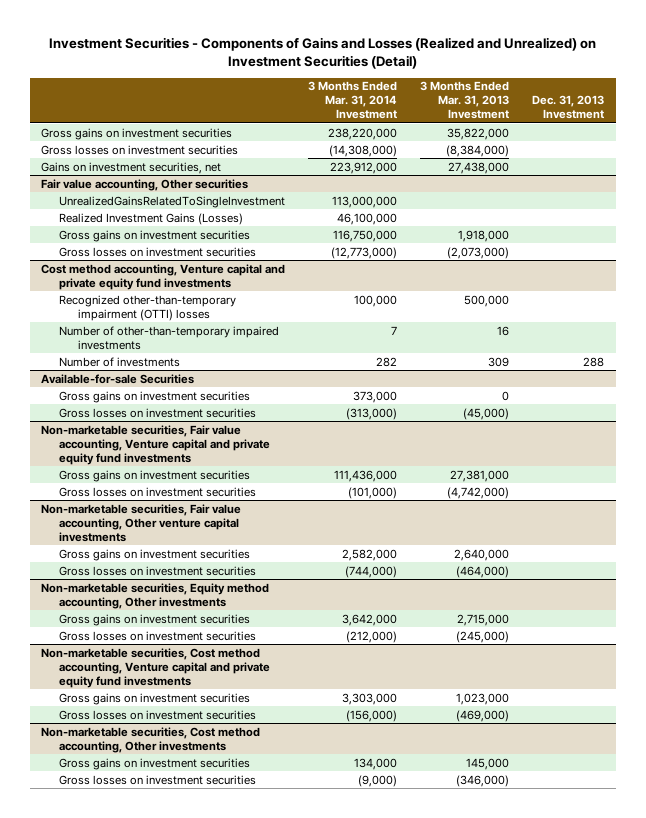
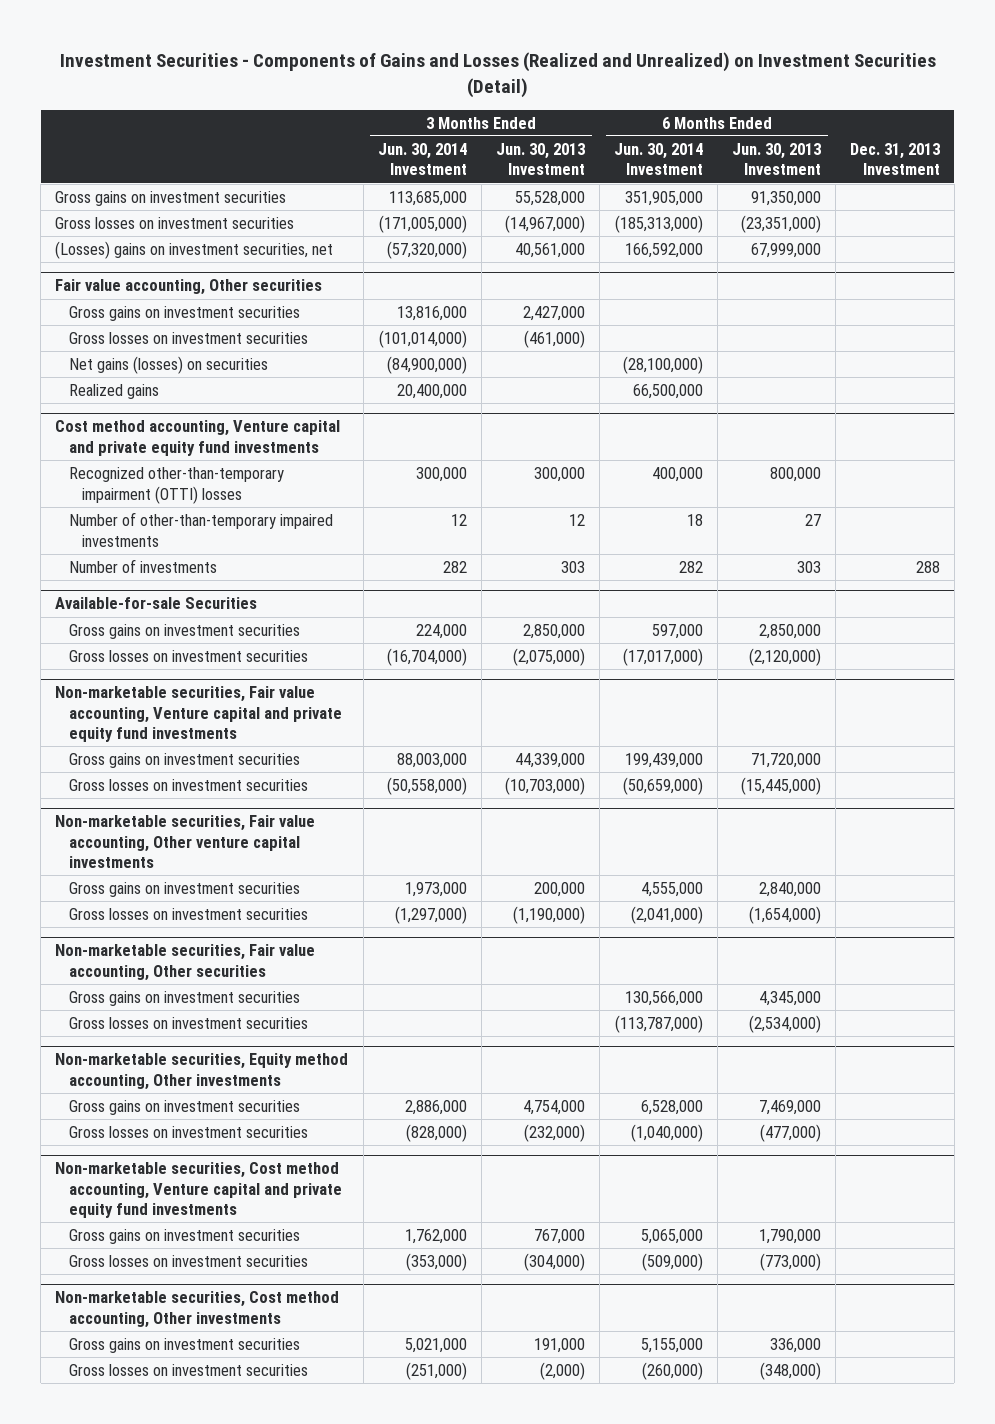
- | 3 Months Ended Mar. 31, 2014 Investment | 3 Months Ended Mar. 31, 2013 Investment | Dec. 31, 2013 Investment
+ | 3 Months Ended Jun. 30, 2014 Investment | 3 Months Ended Jun. 30, 2013 Investment | 6 Months Ended Jun. 30, 2014 Investment | 6 Months Ended Jun. 30, 2013 Investment | Dec. 31, 2013 Investment
- Gains on investment securities, net | 223,912,000 | 27,438,000 |
+ (Losses) gains on investment securities, net | (57,320,000) | 40,561,000 | 166,592,000 | 67,999,000 |
@ Fair value accounting, Other securities
- UnrealizedGainsRelatedToSingleInvestment | 113,000,000 | |
- Realized Investment Gains (Losses) | 46,100,000 | |
+ Net gains (losses) on securities | (84,900,000) | | (28,100,000) | |
+ Realized gains | 20,400,000 | | 66,500,000 | |
+ Non-marketable securities, Fair value accounting, Other securities
+ Gross gains on investment securities | | | 130,566,000 | 4,345,000 |
+ Gross losses on investment securities | | | (113,787,000) | (2,534,000) |

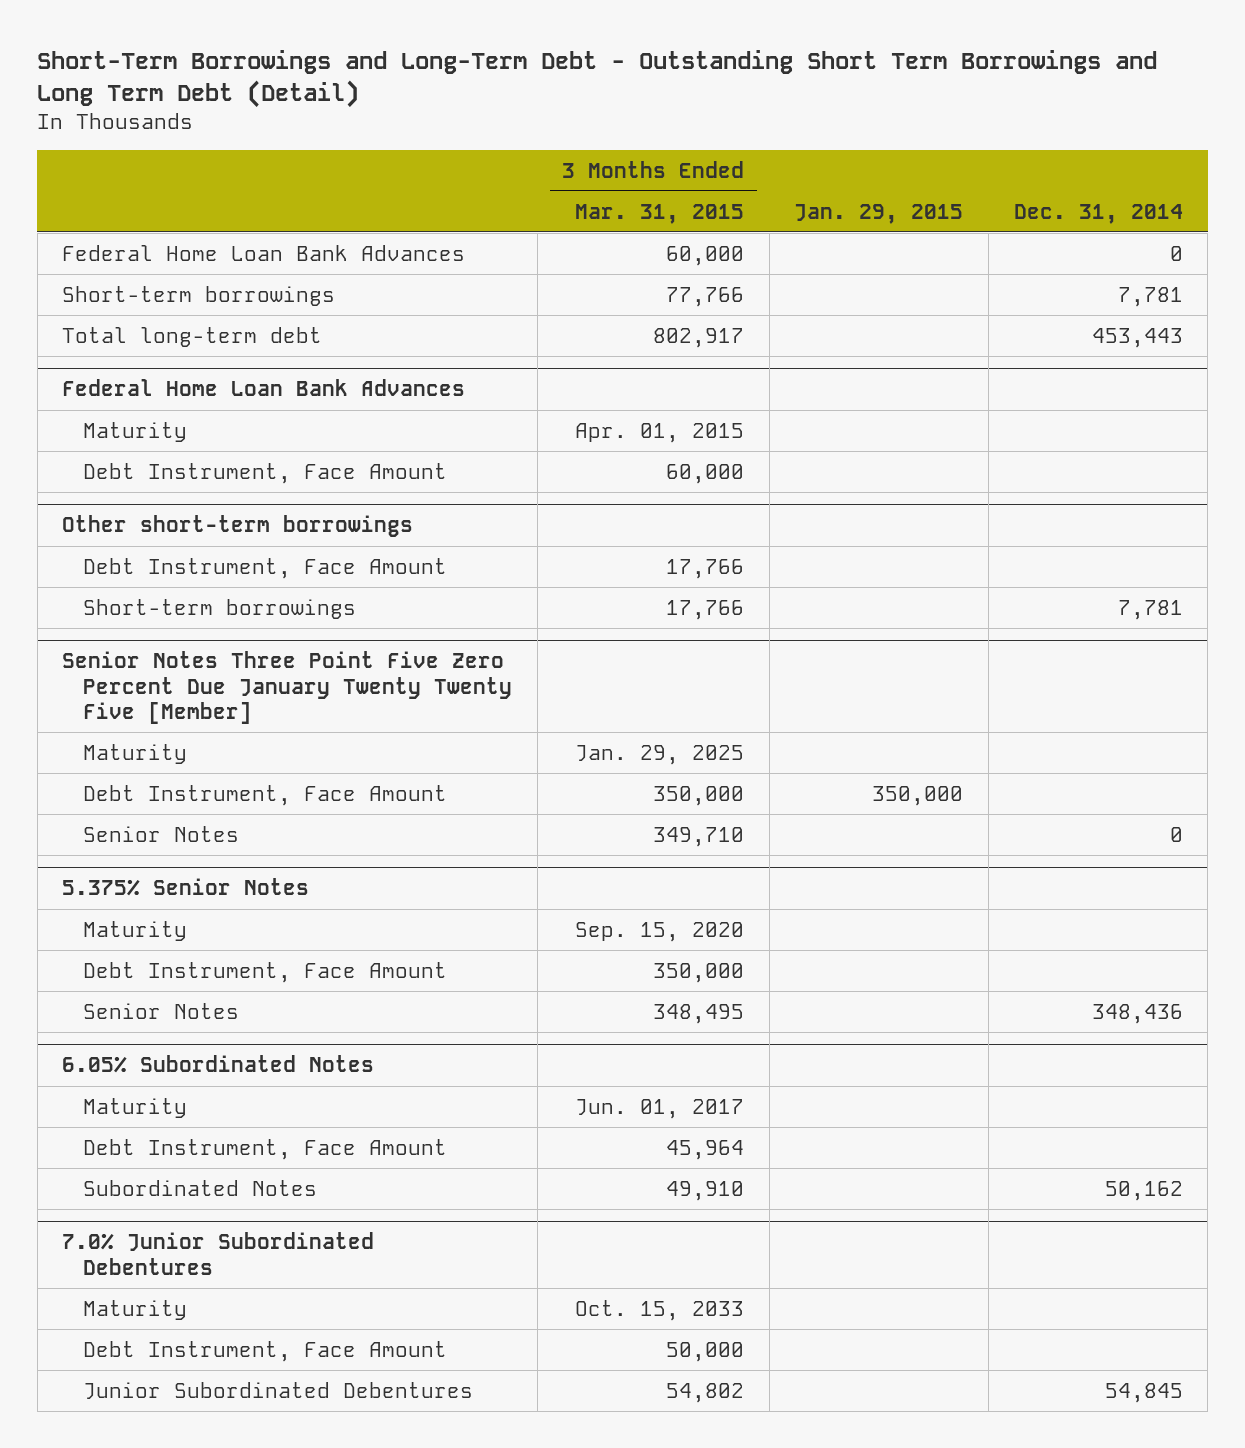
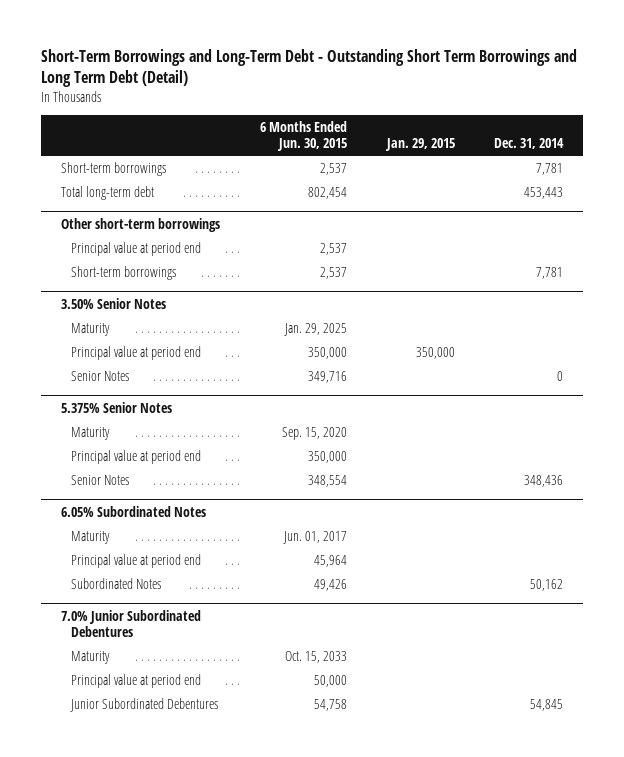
- | 3 Months Ended Mar. 31, 2015 | Jan. 29, 2015 | Dec. 31, 2014
+ | 6 Months Ended Jun. 30, 2015 | Jan. 29, 2015 | Dec. 31, 2014
- Federal Home Loan Bank Advances | 60,000 | | 0
- Federal Home Loan Bank Advances
- Maturity | Apr. 01, 2015 | |
- Debt Instrument, Face Amount | 60,000 | |
@ Other short-term borrowings
- Debt Instrument, Face Amount | 17,766 | |
+ Principal value at period end | 2,537 | |
- Senior Notes Three Point Five Zero Percent Due January Twenty Twenty Five [Member]
+ 3.50% Senior Notes
- Debt Instrument, Face Amount | 350,000 | 350,000 |
+ Principal value at period end | 350,000 | 350,000 |
@ 5.375% Senior Notes
- Debt Instrument, Face Amount | 350,000 | |
+ Principal value at period end | 350,000 | |
@ 6.05% Subordinated Notes
- Debt Instrument, Face Amount | 45,964 | |
+ Principal value at period end | 45,964 | |
@ 7.0% Junior Subordinated Debentures
- Debt Instrument, Face Amount | 50,000 | |
+ Principal value at period end | 50,000 | |

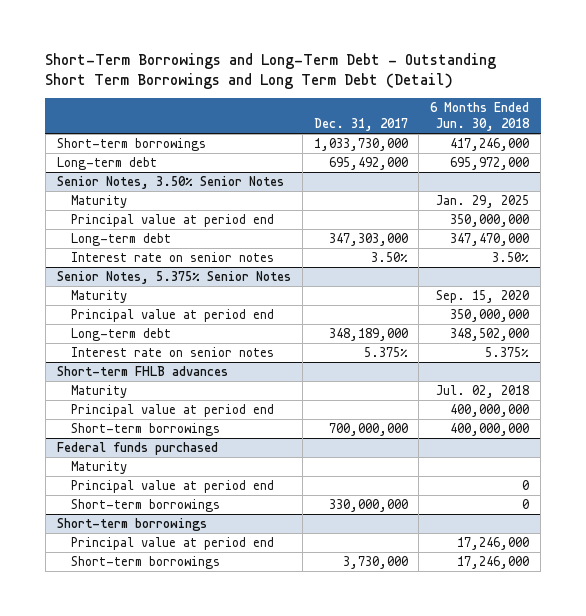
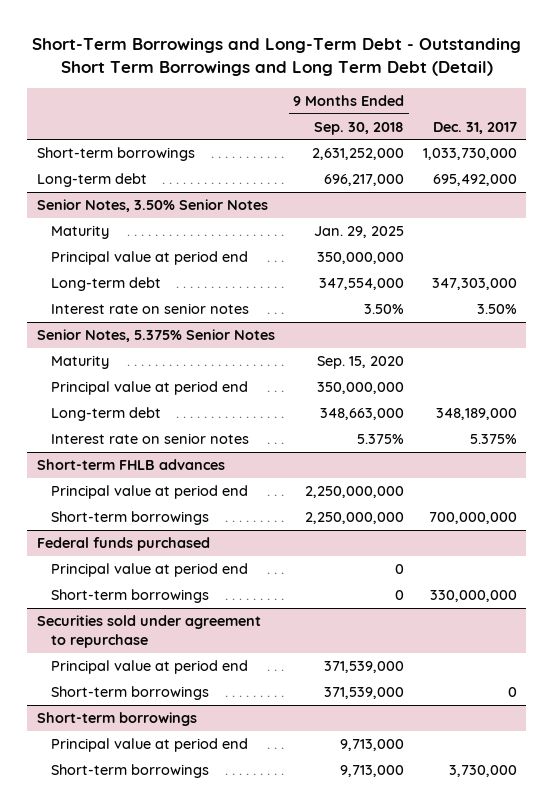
- | Dec. 31, 2017 | 6 Months Ended Jun. 30, 2018
+ | 9 Months Ended Sep. 30, 2018 | Dec. 31, 2017
@ Short-term FHLB advances
- Maturity | | Jul. 02, 2018
@ Federal funds purchased
- Maturity
+ Securities sold under agreement to repurchase
+ Principal value at period end | 371,539,000 |
+ Short-term borrowings | 371,539,000 | 0

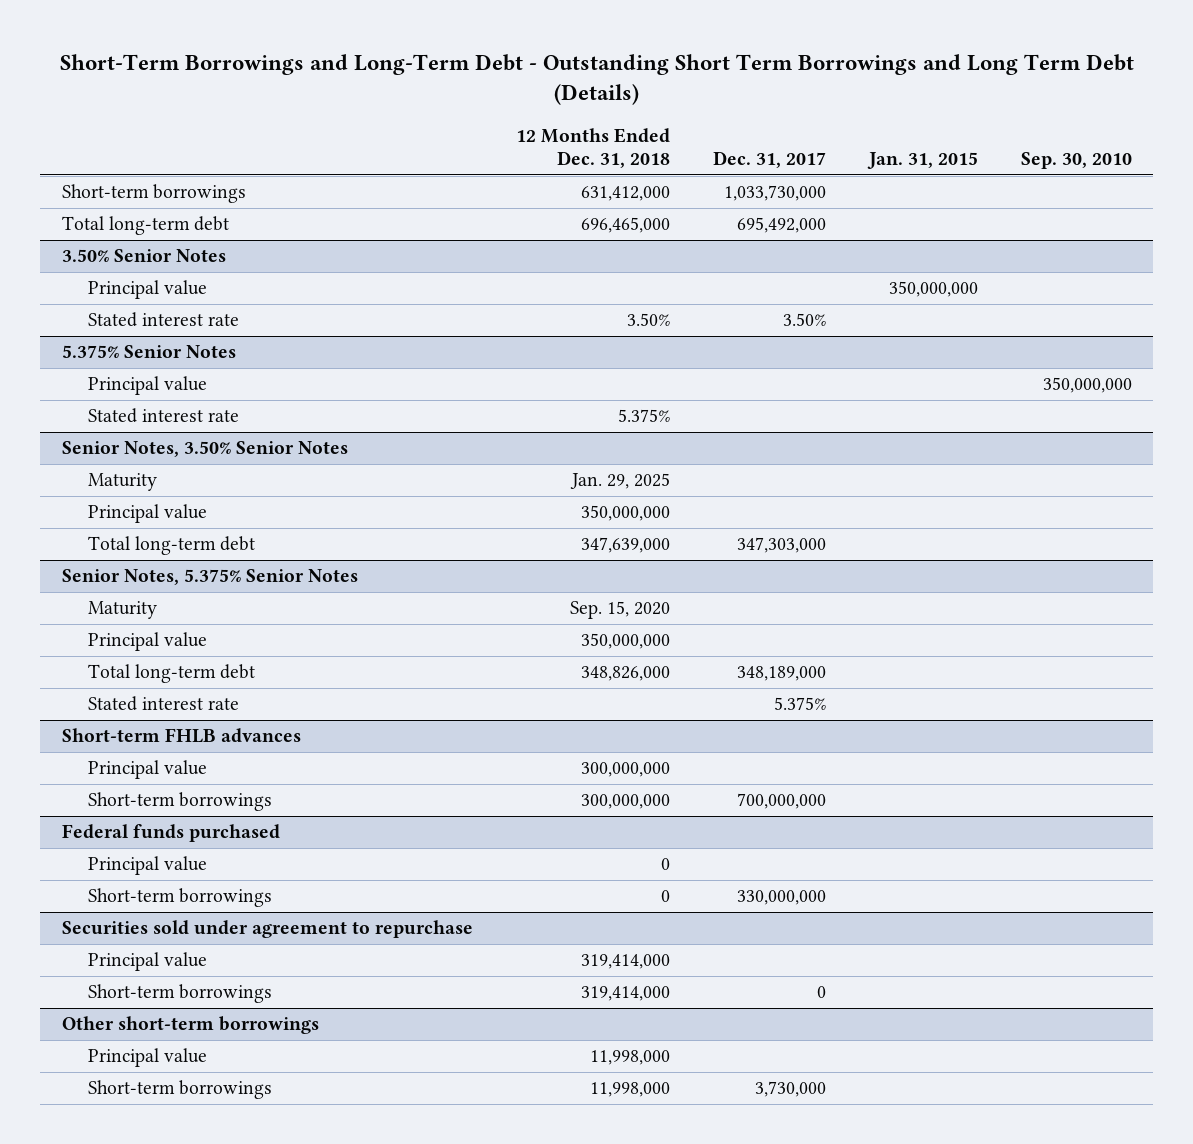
- Short-Term Borrowings and Long-Term Debt - Outstanding Short Term Borrowings and Long Term Debt (Detail)
+ Short-Term Borrowings and Long-Term Debt - Outstanding Short Term Borrowings and Long Term Debt (Details)
- | 9 Months Ended Sep. 30, 2018 | Dec. 31, 2017
+ | 12 Months Ended Dec. 31, 2018 | Dec. 31, 2017 | Jan. 31, 2015 | Sep. 30, 2010
- Long-term debt | 696,217,000 | 695,492,000
+ Total long-term debt | 696,465,000 | 695,492,000 | |
+ 3.50% Senior Notes
+ Principal value | | | 350,000,000 |
+ Stated interest rate | 3.50% | 3.50% | |
+ 5.375% Senior Notes
+ Principal value | | | | 350,000,000
+ Stated interest rate | 5.375% | | |
@ Senior Notes, 3.50% Senior Notes
- Principal value at period end | 350,000,000 |
- Long-term debt | 347,554,000 | 347,303,000
- Interest rate on senior notes | 3.50% | 3.50%
+ Principal value | 350,000,000 | | |
+ Total long-term debt | 347,639,000 | 347,303,000 | |
@ Senior Notes, 5.375% Senior Notes
- Principal value at period end | 350,000,000 |
- Long-term debt | 348,663,000 | 348,189,000
- Interest rate on senior notes | 5.375% | 5.375%
+ Principal value | 350,000,000 | | |
+ Total long-term debt | 348,826,000 | 348,189,000 | |
+ Stated interest rate | | 5.375% | |
@ Short-term FHLB advances
- Principal value at period end | 2,250,000,000 |
+ Principal value | 300,000,000 | | |
@ Federal funds purchased
- Principal value at period end | 0 |
+ Principal value | 0 | | |
@ Securities sold under agreement to repurchase
- Principal value at period end | 371,539,000 |
+ Principal value | 319,414,000 | | |
- Short-term borrowings
- Principal value at period end | 9,713,000 |
+ Other short-term borrowings
+ Principal value | 11,998,000 | | |

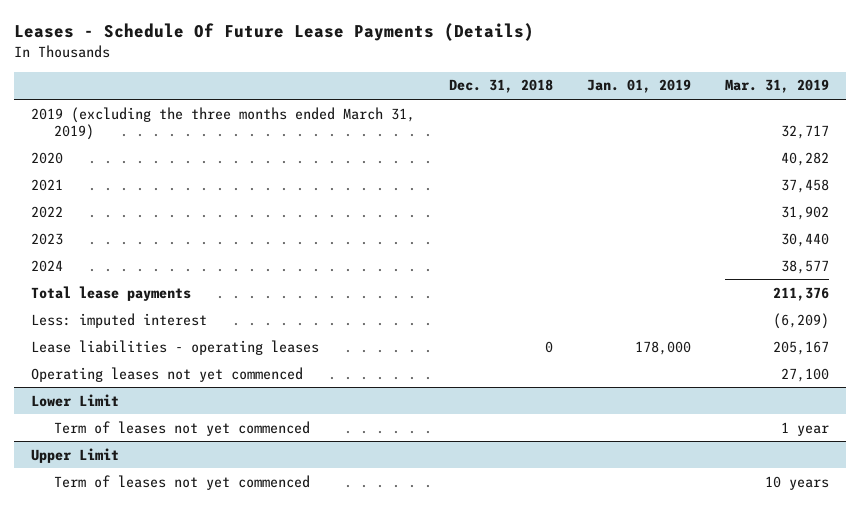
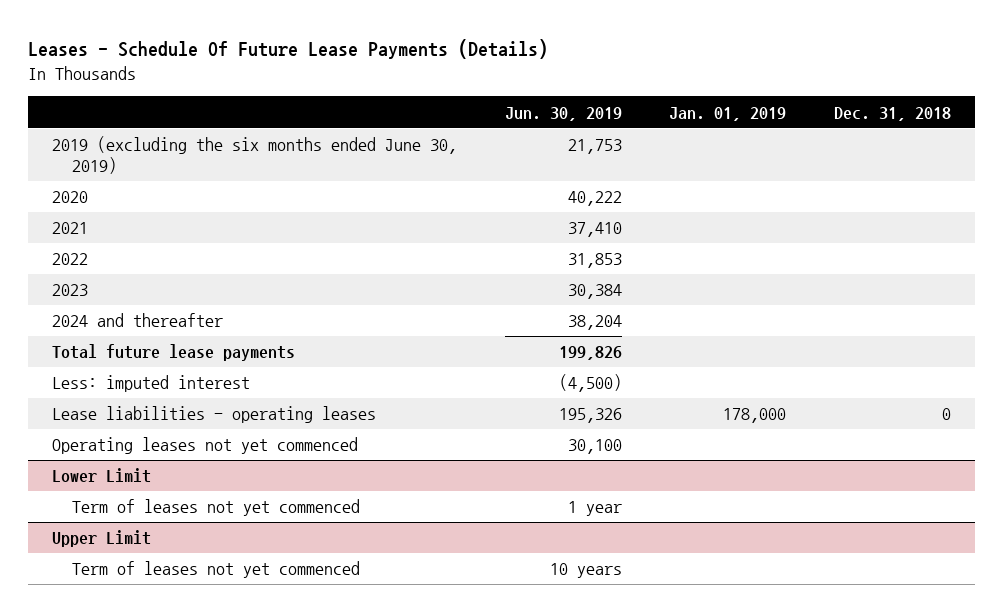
- | Dec. 31, 2018 | Jan. 01, 2019 | Mar. 31, 2019
+ | Jun. 30, 2019 | Jan. 01, 2019 | Dec. 31, 2018
- 2019 (excluding the three months ended March 31, 2019) | | | 32,717
+ 2019 (excluding the six months ended June 30, 2019) | 21,753 | |
- 2024 | | | 38,577
- Total lease payments | | | 211,376
+ 2024 and thereafter | 38,204 | |
+ Total future lease payments | 199,826 | |

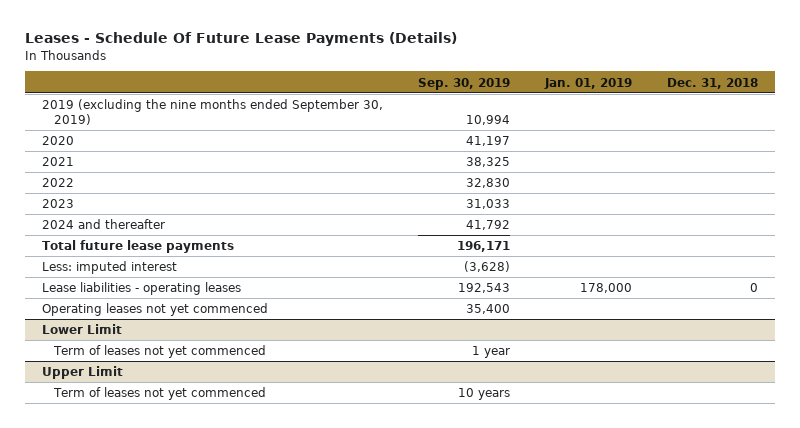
- | Jun. 30, 2019 | Jan. 01, 2019 | Dec. 31, 2018
+ | Sep. 30, 2019 | Jan. 01, 2019 | Dec. 31, 2018
- 2019 (excluding the six months ended June 30, 2019) | 21,753 | |
+ 2019 (excluding the nine months ended September 30, 2019) | 10,994 | |

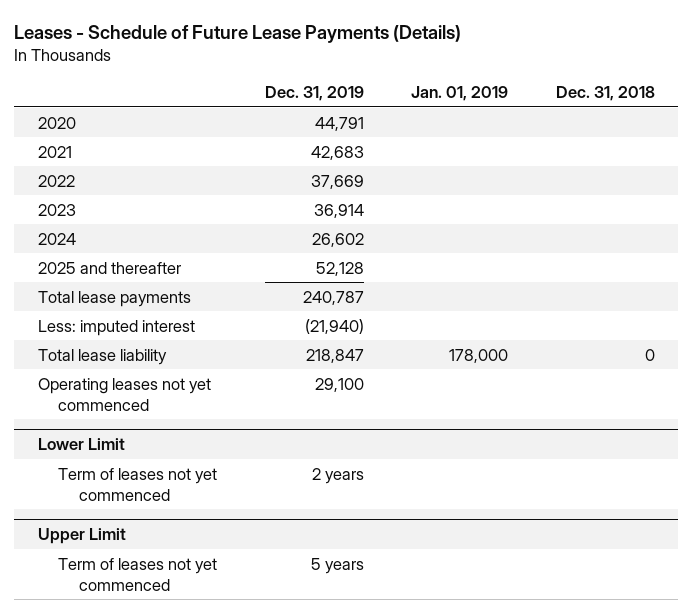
- Leases - Schedule Of Future Lease Payments (Details)
+ Leases - Schedule of Future Lease Payments (Details)
- | Sep. 30, 2019 | Jan. 01, 2019 | Dec. 31, 2018
+ | Dec. 31, 2019 | Jan. 01, 2019 | Dec. 31, 2018
- 2019 (excluding the nine months ended September 30, 2019) | 10,994 | |
- 2024 and thereafter | 41,792 | |
- Total future lease payments | 196,171 | |
+ 2024 | 26,602 | |
+ 2025 and thereafter | 52,128 | |
+ Total lease payments | 240,787 | |
- Lease liabilities - operating leases | 192,543 | 178,000 | 0
+ Total lease liability | 218,847 | 178,000 | 0

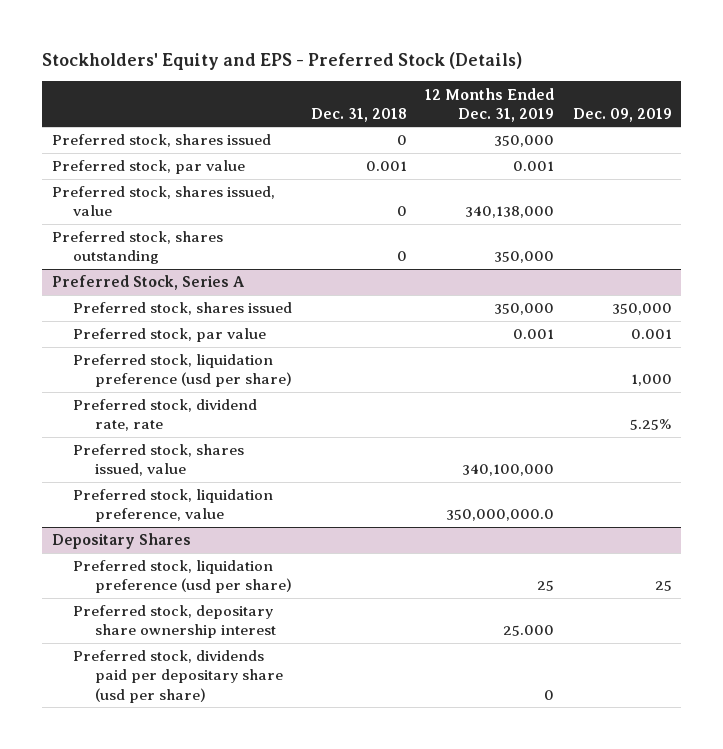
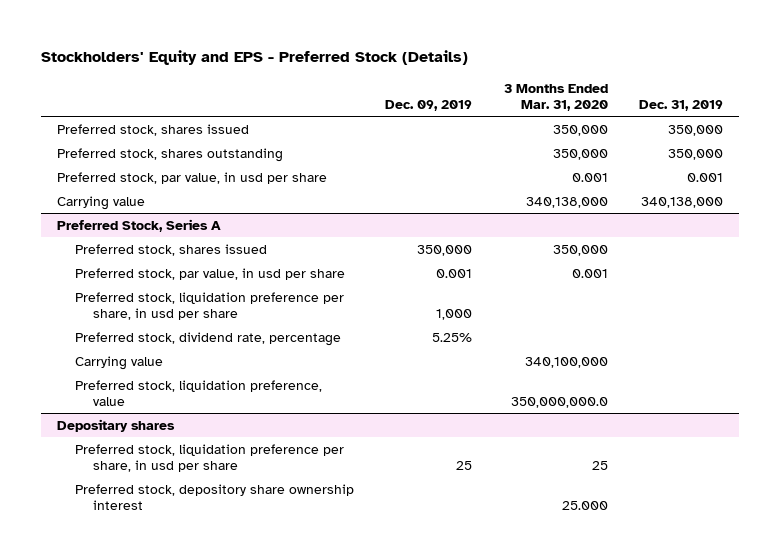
- | Dec. 31, 2018 | 12 Months Ended Dec. 31, 2019 | Dec. 09, 2019
+ | Dec. 09, 2019 | 3 Months Ended Mar. 31, 2020 | Dec. 31, 2019
- Preferred stock, par value | 0.001 | 0.001 |
- Preferred stock, shares issued, value | 0 | 340,138,000 |
+ Preferred stock, par value, in usd per share | | 0.001 | 0.001
+ Carrying value | | 340,138,000 | 340,138,000
@ Preferred Stock, Series A
- Preferred stock, par value | | 0.001 | 0.001
- Preferred stock, liquidation preference (usd per share) | | | 1,000
- Preferred stock, dividend rate, rate | | | 5.25%
- Preferred stock, shares issued, value | | 340,100,000 |
+ Preferred stock, par value, in usd per share | 0.001 | 0.001 |
+ Preferred stock, liquidation preference per share, in usd per share | 1,000 | |
+ Preferred stock, dividend rate, percentage | 5.25% | |
+ Carrying value | | 340,100,000 |
- Depositary Shares
- Preferred stock, liquidation preference (usd per share) | | 25 | 25
- Preferred stock, depositary share ownership interest | | 25.000 |
- Preferred stock, dividends paid per depositary share (usd per share) | | 0 |
+ Depositary shares
+ Preferred stock, liquidation preference per share, in usd per share | 25 | 25 |
+ Preferred stock, depository share ownership interest | | 25.000 |

